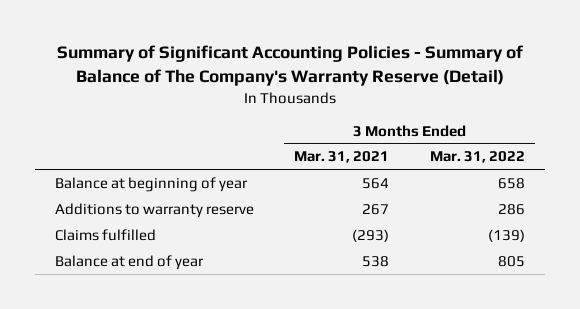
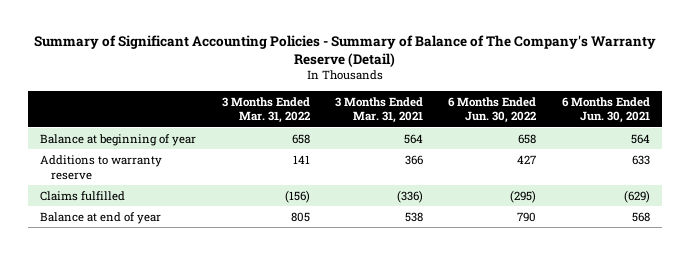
- | 3 Months Ended Mar. 31, 2021 | 3 Months Ended Mar. 31, 2022
+ | 3 Months Ended Mar. 31, 2022 | 3 Months Ended Mar. 31, 2021 | 6 Months Ended Jun. 30, 2022 | 6 Months Ended Jun. 30, 2021
- Additions to warranty reserve | 267 | 286
- Claims fulfilled | (293) | (139)
+ Additions to warranty reserve | 141 | 366 | 427 | 633
+ Claims fulfilled | (156) | (336) | (295) | (629)

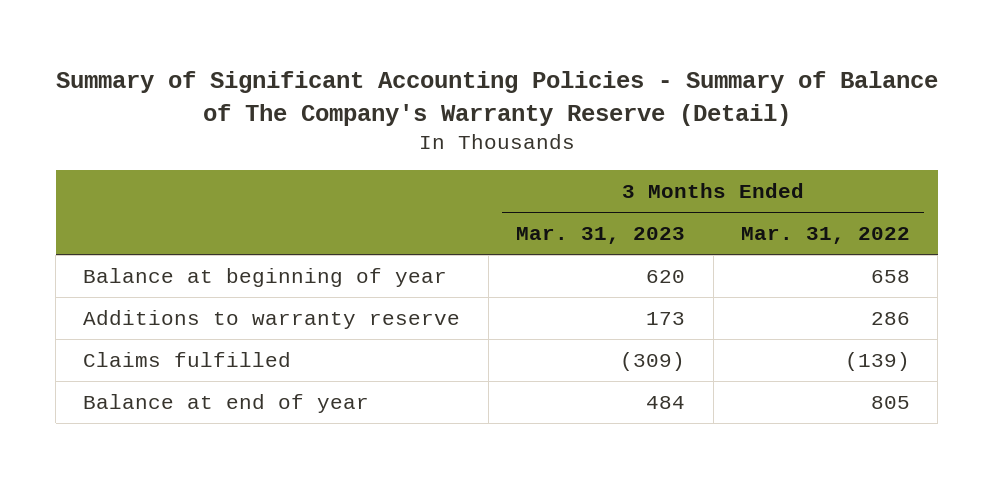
- | 3 Months Ended Mar. 31, 2022 | 3 Months Ended Mar. 31, 2021 | 6 Months Ended Jun. 30, 2022 | 6 Months Ended Jun. 30, 2021
+ | 3 Months Ended Mar. 31, 2023 | 3 Months Ended Mar. 31, 2022
- Additions to warranty reserve | 141 | 366 | 427 | 633
- Claims fulfilled | (156) | (336) | (295) | (629)
+ Additions to warranty reserve | 173 | 286
+ Claims fulfilled | (309) | (139)

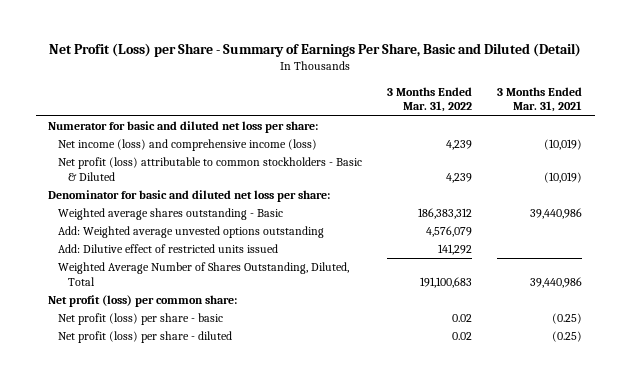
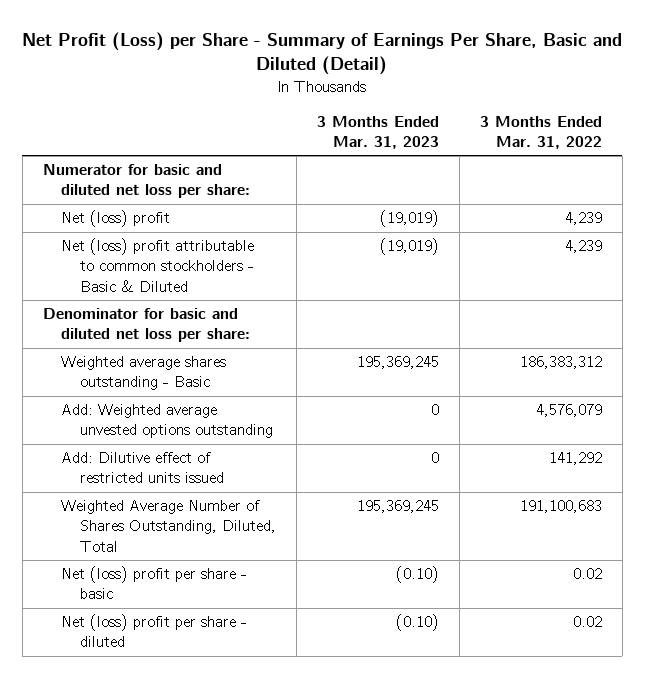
- | 3 Months Ended Mar. 31, 2022 | 3 Months Ended Mar. 31, 2021
+ | 3 Months Ended Mar. 31, 2023 | 3 Months Ended Mar. 31, 2022
- Net income (loss) and comprehensive income (loss) | 4,239 | (10,019)
- Net profit (loss) attributable to common stockholders - Basic & Diluted | 4,239 | (10,019)
+ Net (loss) profit | (19,019) | 4,239
+ Net (loss) profit attributable to common stockholders - Basic & Diluted | (19,019) | 4,239
- Net profit (loss) per common share:
- Net profit (loss) per share - basic | 0.02 | (0.25)
- Net profit (loss) per share - diluted | 0.02 | (0.25)
+ Net (loss) profit per share - basic | (0.10) | 0.02
+ Net (loss) profit per share - diluted | (0.10) | 0.02

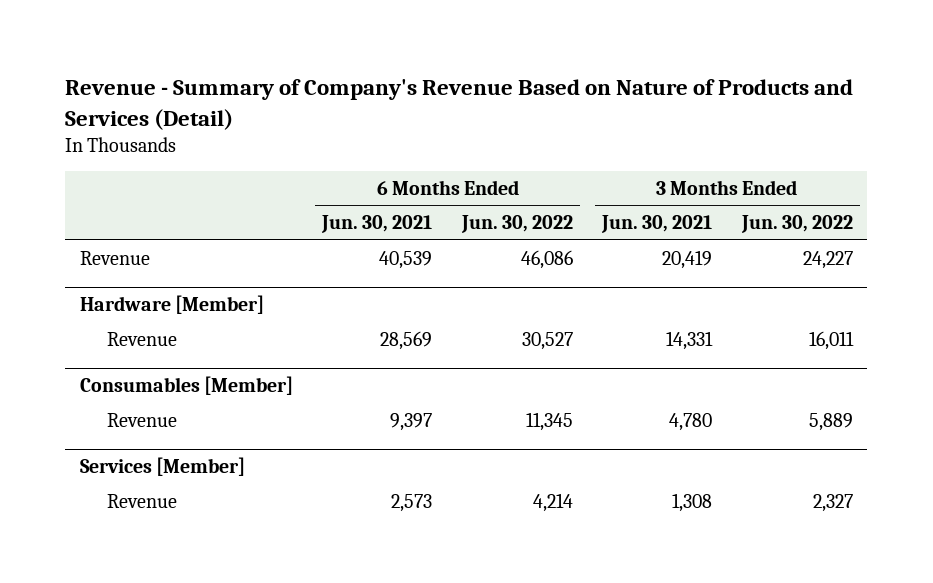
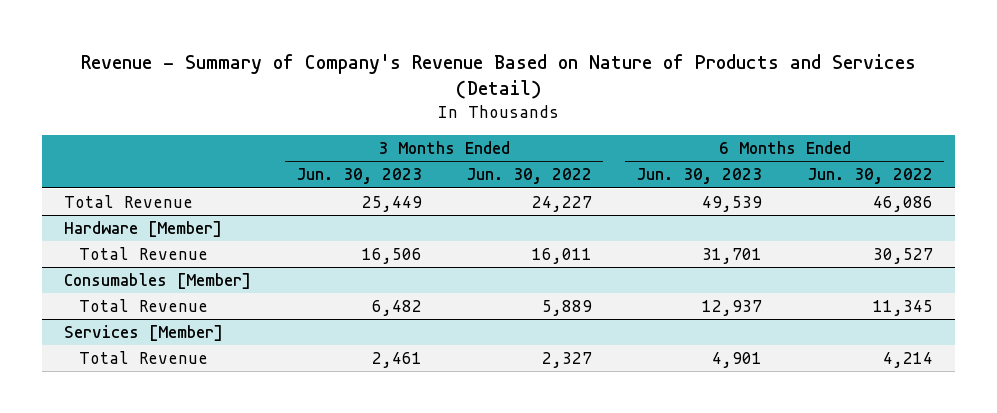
- | 6 Months Ended Jun. 30, 2021 | 6 Months Ended Jun. 30, 2022 | 3 Months Ended Jun. 30, 2021 | 3 Months Ended Jun. 30, 2022
+ | 3 Months Ended Jun. 30, 2023 | 3 Months Ended Jun. 30, 2022 | 6 Months Ended Jun. 30, 2023 | 6 Months Ended Jun. 30, 2022
- Revenue | 40,539 | 46,086 | 20,419 | 24,227
+ Total Revenue | 25,449 | 24,227 | 49,539 | 46,086
@ Hardware [Member]
- Revenue | 28,569 | 30,527 | 14,331 | 16,011
+ Total Revenue | 16,506 | 16,011 | 31,701 | 30,527
@ Consumables [Member]
- Revenue | 9,397 | 11,345 | 4,780 | 5,889
+ Total Revenue | 6,482 | 5,889 | 12,937 | 11,345
@ Services [Member]
- Revenue | 2,573 | 4,214 | 1,308 | 2,327
+ Total Revenue | 2,461 | 2,327 | 4,901 | 4,214

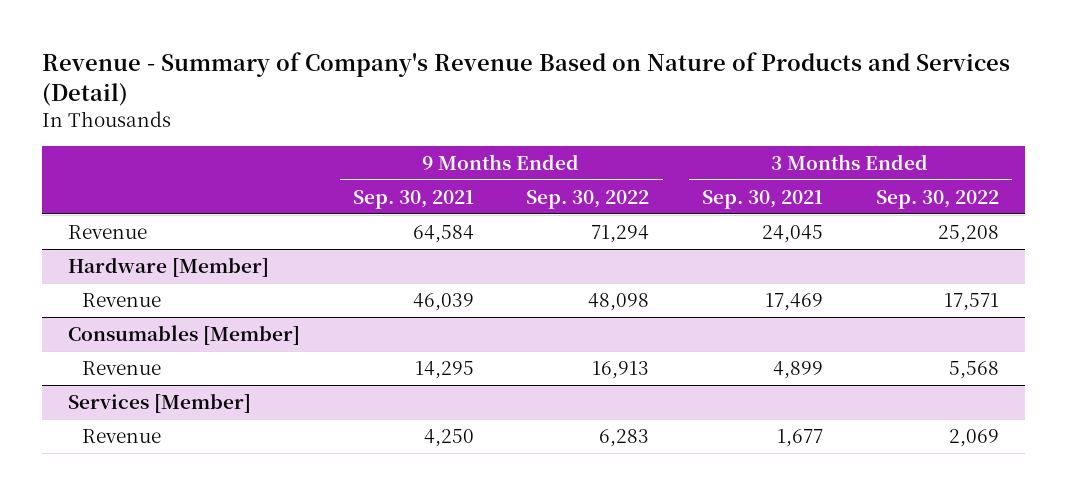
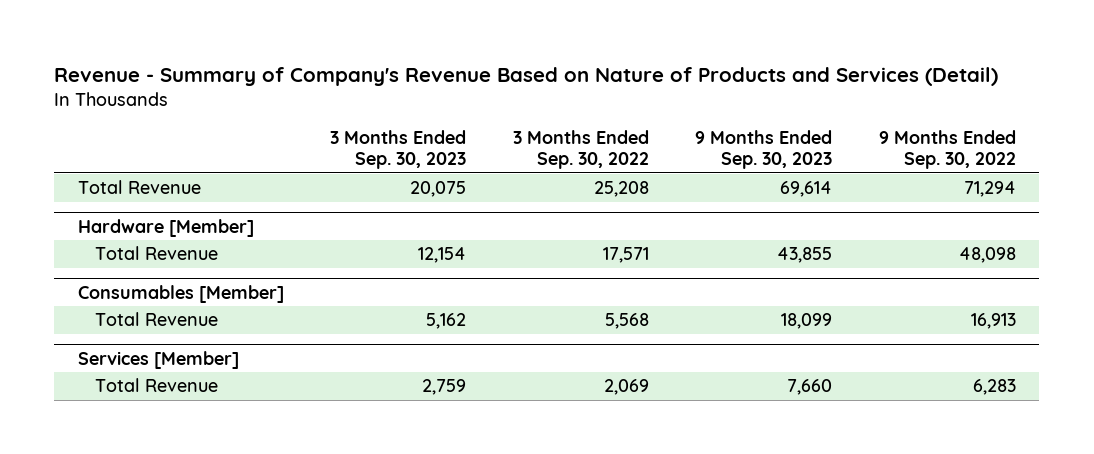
- | 9 Months Ended Sep. 30, 2021 | 9 Months Ended Sep. 30, 2022 | 3 Months Ended Sep. 30, 2021 | 3 Months Ended Sep. 30, 2022
+ | 3 Months Ended Sep. 30, 2023 | 3 Months Ended Sep. 30, 2022 | 9 Months Ended Sep. 30, 2023 | 9 Months Ended Sep. 30, 2022
- Revenue | 64,584 | 71,294 | 24,045 | 25,208
+ Total Revenue | 20,075 | 25,208 | 69,614 | 71,294
@ Hardware [Member]
- Revenue | 46,039 | 48,098 | 17,469 | 17,571
+ Total Revenue | 12,154 | 17,571 | 43,855 | 48,098
@ Consumables [Member]
- Revenue | 14,295 | 16,913 | 4,899 | 5,568
+ Total Revenue | 5,162 | 5,568 | 18,099 | 16,913
@ Services [Member]
- Revenue | 4,250 | 6,283 | 1,677 | 2,069
+ Total Revenue | 2,759 | 2,069 | 7,660 | 6,283

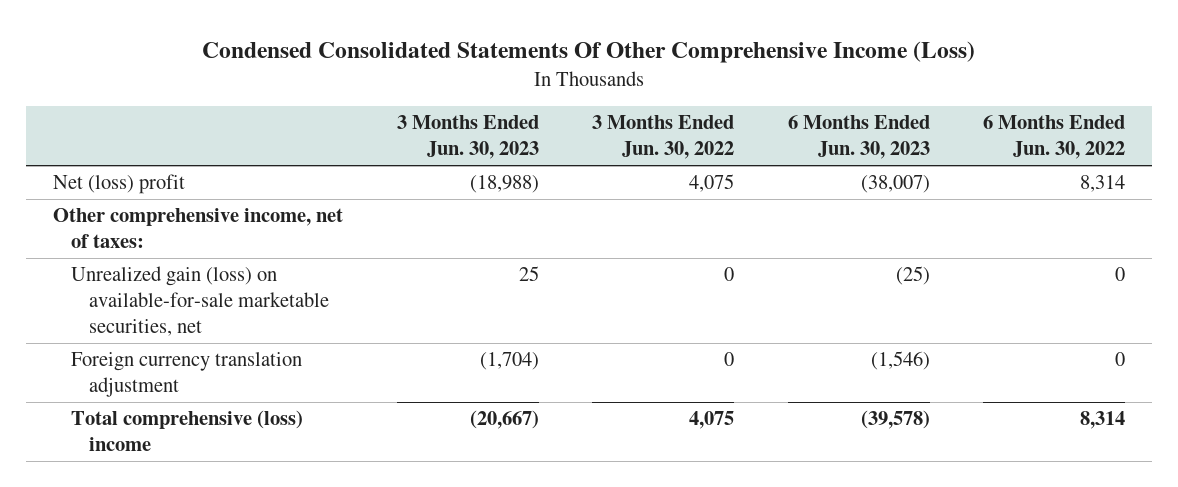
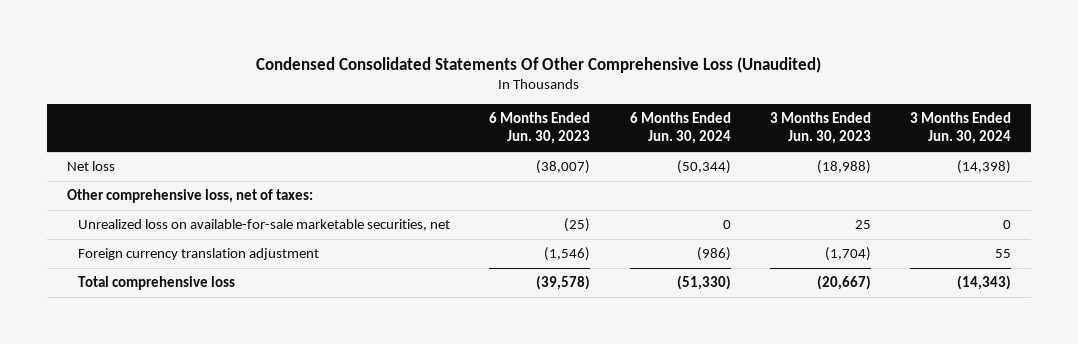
- Condensed Consolidated Statements Of Other Comprehensive Income (Loss)
+ Condensed Consolidated Statements Of Other Comprehensive Loss (Unaudited)
- | 3 Months Ended Jun. 30, 2023 | 3 Months Ended Jun. 30, 2022 | 6 Months Ended Jun. 30, 2023 | 6 Months Ended Jun. 30, 2022
+ | 6 Months Ended Jun. 30, 2023 | 6 Months Ended Jun. 30, 2024 | 3 Months Ended Jun. 30, 2023 | 3 Months Ended Jun. 30, 2024
- Net (loss) profit | (18,988) | 4,075 | (38,007) | 8,314
- Other comprehensive income, net of taxes:
- Unrealized gain (loss) on available-for-sale marketable securities, net | 25 | 0 | (25) | 0
+ Net loss | (38,007) | (50,344) | (18,988) | (14,398)
+ Other comprehensive loss, net of taxes:
+ Unrealized loss on available-for-sale marketable securities, net | (25) | 0 | 25 | 0
- Total comprehensive (loss) income | (20,667) | 4,075 | (39,578) | 8,314
+ Total comprehensive loss | (39,578) | (51,330) | (20,667) | (14,343)

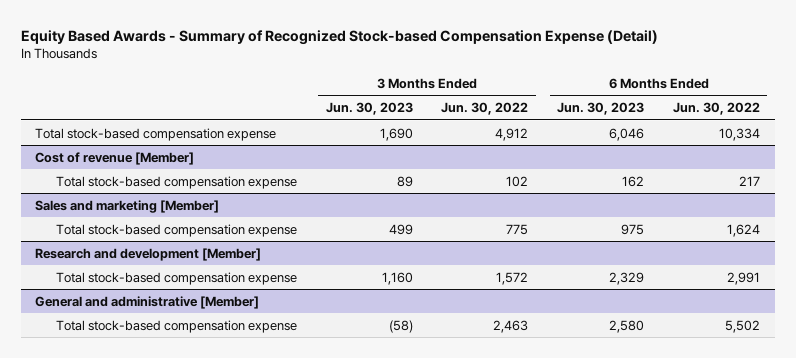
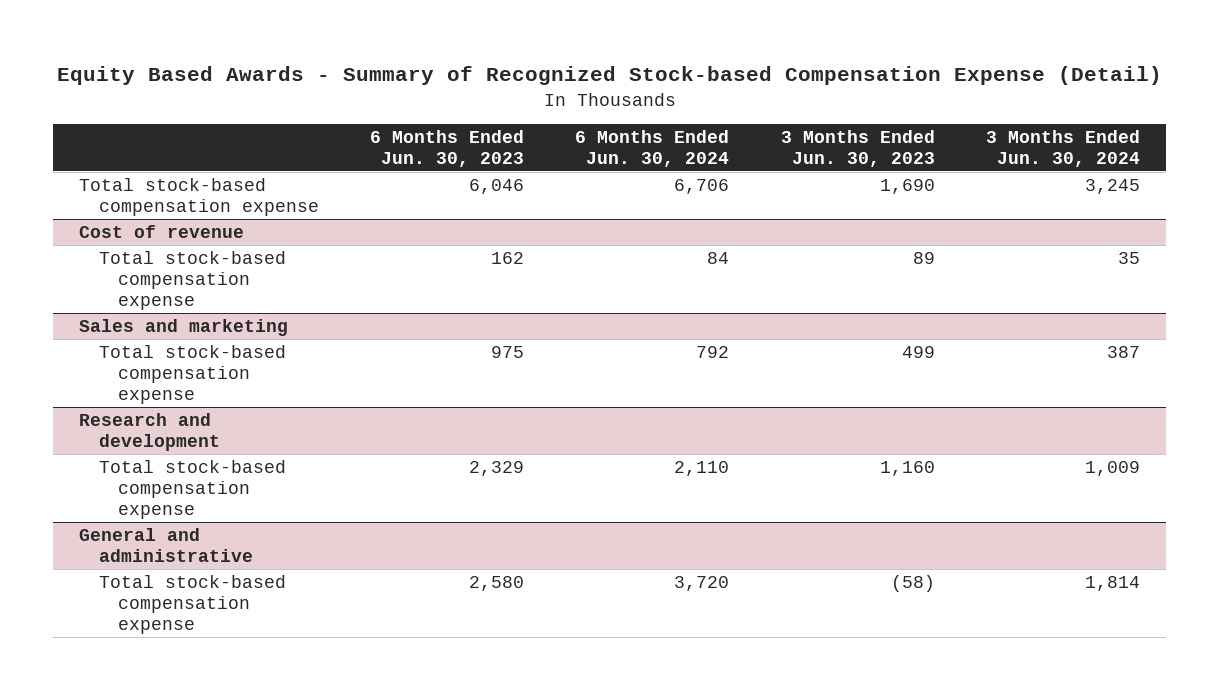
- | 3 Months Ended Jun. 30, 2023 | 3 Months Ended Jun. 30, 2022 | 6 Months Ended Jun. 30, 2023 | 6 Months Ended Jun. 30, 2022
+ | 6 Months Ended Jun. 30, 2023 | 6 Months Ended Jun. 30, 2024 | 3 Months Ended Jun. 30, 2023 | 3 Months Ended Jun. 30, 2024
- Cost of revenue [Member]
+ Cost of revenue
- Sales and marketing [Member]
+ Sales and marketing
- Research and development [Member]
+ Research and development
- General and administrative [Member]
+ General and administrative

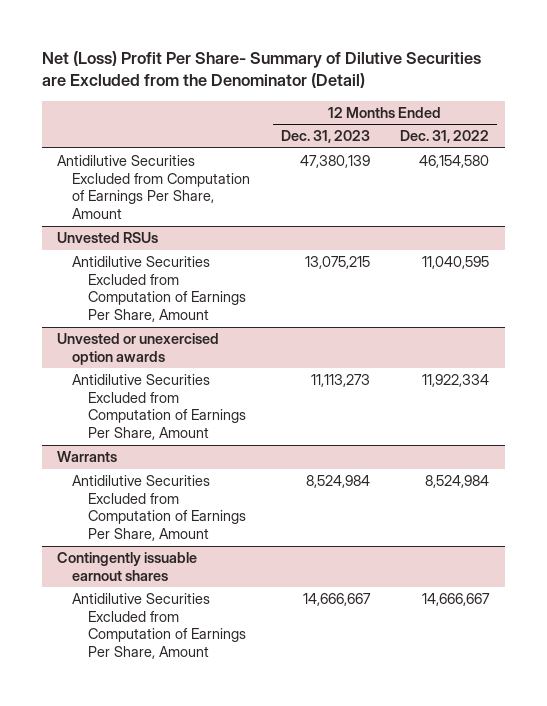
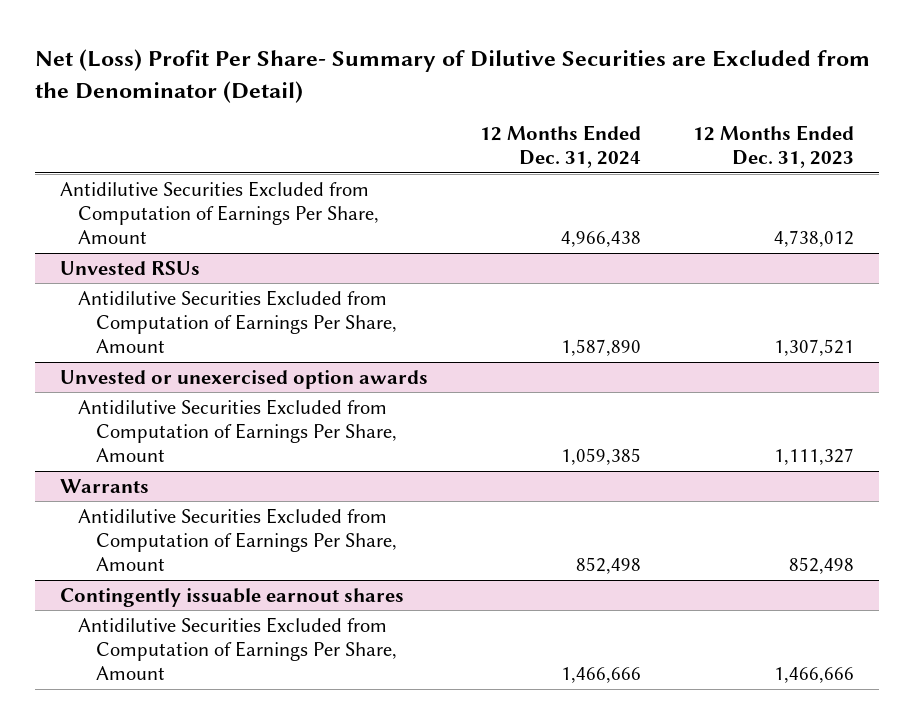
- | 12 Months Ended Dec. 31, 2023 | 12 Months Ended Dec. 31, 2022
+ | 12 Months Ended Dec. 31, 2024 | 12 Months Ended Dec. 31, 2023
- Antidilutive Securities Excluded from Computation of Earnings Per Share, Amount | 47,380,139 | 46,154,580
+ Antidilutive Securities Excluded from Computation of Earnings Per Share, Amount | 4,966,438 | 4,738,012
@ Unvested RSUs
- Antidilutive Securities Excluded from Computation of Earnings Per Share, Amount | 13,075,215 | 11,040,595
+ Antidilutive Securities Excluded from Computation of Earnings Per Share, Amount | 1,587,890 | 1,307,521
@ Unvested or unexercised option awards
- Antidilutive Securities Excluded from Computation of Earnings Per Share, Amount | 11,113,273 | 11,922,334
+ Antidilutive Securities Excluded from Computation of Earnings Per Share, Amount | 1,059,385 | 1,111,327
@ Warrants
- Antidilutive Securities Excluded from Computation of Earnings Per Share, Amount | 8,524,984 | 8,524,984
+ Antidilutive Securities Excluded from Computation of Earnings Per Share, Amount | 852,498 | 852,498
@ Contingently issuable earnout shares
- Antidilutive Securities Excluded from Computation of Earnings Per Share, Amount | 14,666,667 | 14,666,667
+ Antidilutive Securities Excluded from Computation of Earnings Per Share, Amount | 1,466,666 | 1,466,666

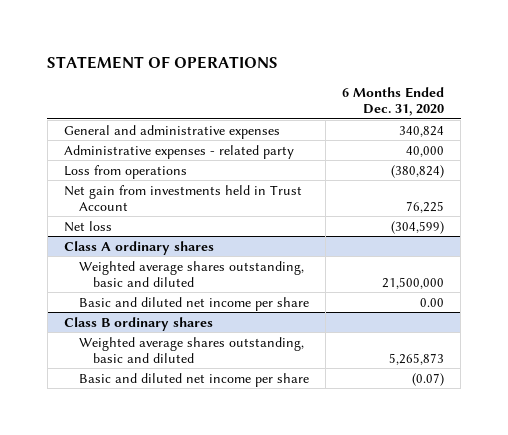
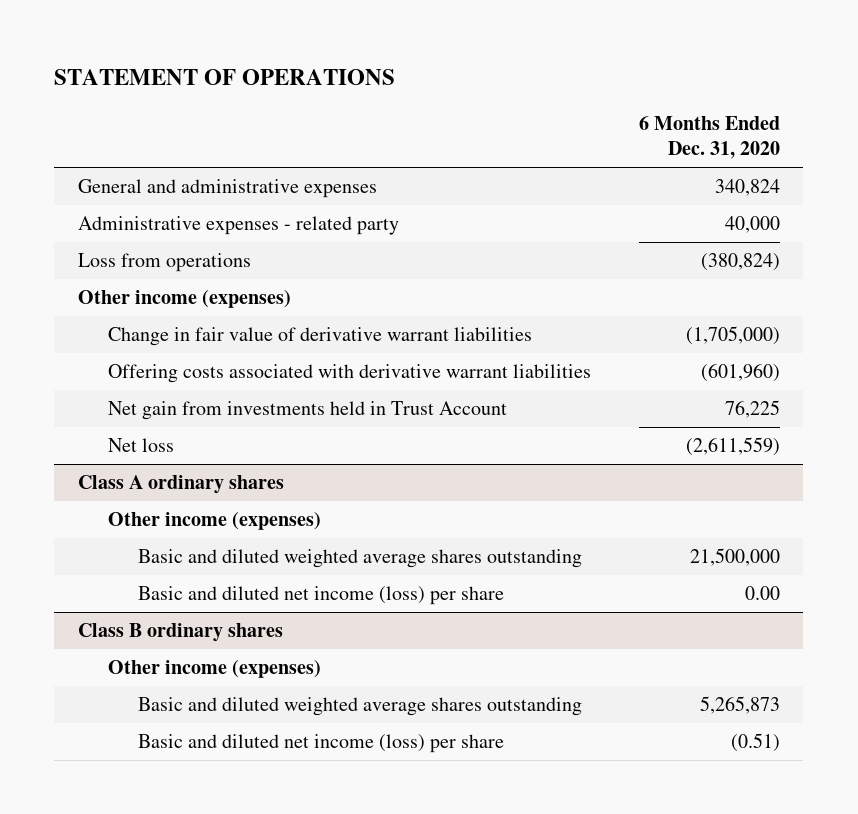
+ Other income (expenses)
+ Change in fair value of derivative warrant liabilities | (1,705,000)
+ Offering costs associated with derivative warrant liabilities | (601,960)
- Net loss | (304,599)
+ Net loss | (2,611,559)
@ Class A ordinary shares
- Weighted average shares outstanding, basic and diluted | 21,500,000
- Basic and diluted net income per share | 0.00
+ Other income (expenses)
+ Basic and diluted weighted average shares outstanding | 21,500,000
+ Basic and diluted net income (loss) per share | 0.00
@ Class B ordinary shares
- Weighted average shares outstanding, basic and diluted | 5,265,873
- Basic and diluted net income per share | (0.07)
+ Other income (expenses)
+ Basic and diluted weighted average shares outstanding | 5,265,873
+ Basic and diluted net income (loss) per share | (0.51)

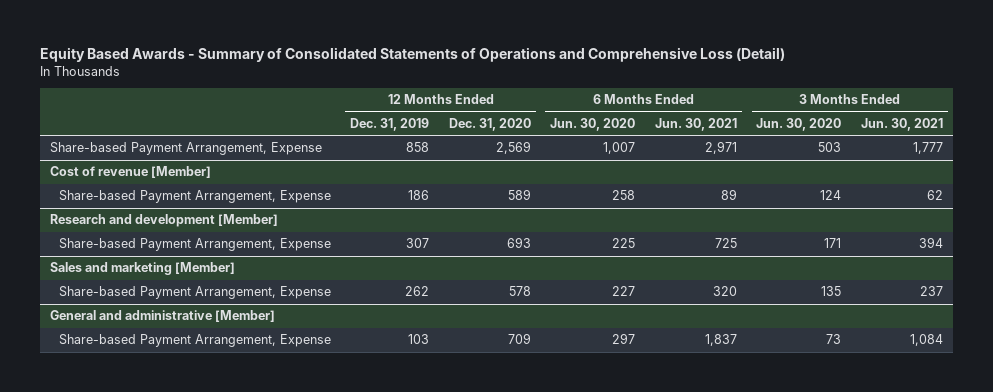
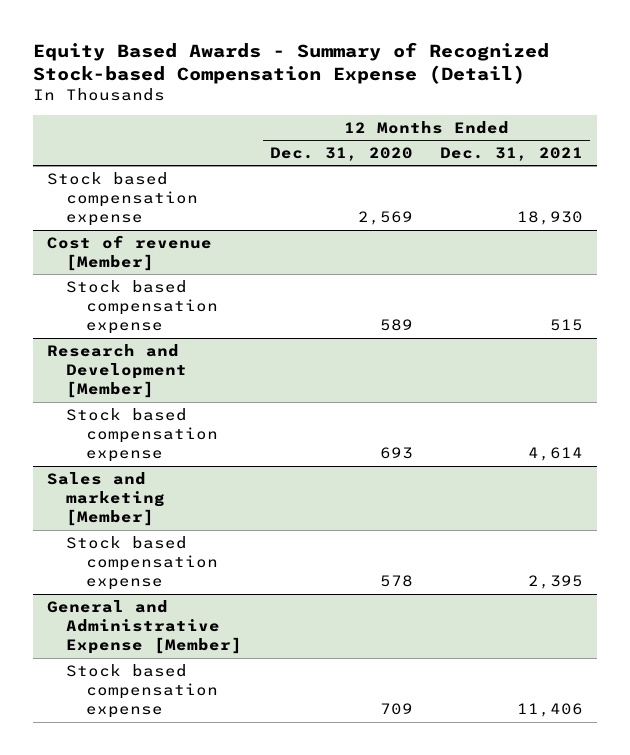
- Equity Based Awards - Summary of Consolidated Statements of Operations and Comprehensive Loss (Detail)
+ Equity Based Awards - Summary of Recognized Stock-based Compensation Expense (Detail)
- | 12 Months Ended Dec. 31, 2019 | 12 Months Ended Dec. 31, 2020 | 6 Months Ended Jun. 30, 2020 | 6 Months Ended Jun. 30, 2021 | 3 Months Ended Jun. 30, 2020 | 3 Months Ended Jun. 30, 2021
+ | 12 Months Ended Dec. 31, 2020 | 12 Months Ended Dec. 31, 2021
- Share-based Payment Arrangement, Expense | 858 | 2,569 | 1,007 | 2,971 | 503 | 1,777
+ Stock based compensation expense | 2,569 | 18,930
@ Cost of revenue [Member]
- Share-based Payment Arrangement, Expense | 186 | 589 | 258 | 89 | 124 | 62
- Research and development [Member]
- Share-based Payment Arrangement, Expense | 307 | 693 | 225 | 725 | 171 | 394
@ Cost of revenue [Member]
+ Stock based compensation expense | 589 | 515
+ Research and Development [Member]
+ Stock based compensation expense | 693 | 4,614
@ Sales and marketing [Member]
- Share-based Payment Arrangement, Expense | 262 | 578 | 227 | 320 | 135 | 237
- General and administrative [Member]
- Share-based Payment Arrangement, Expense | 103 | 709 | 297 | 1,837 | 73 | 1,084
@ Sales and marketing [Member]
+ Stock based compensation expense | 578 | 2,395
+ General and Administrative Expense [Member]
+ Stock based compensation expense | 709 | 11,406

